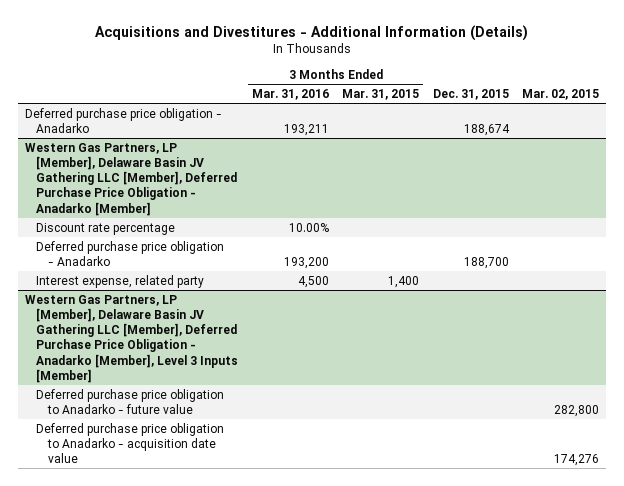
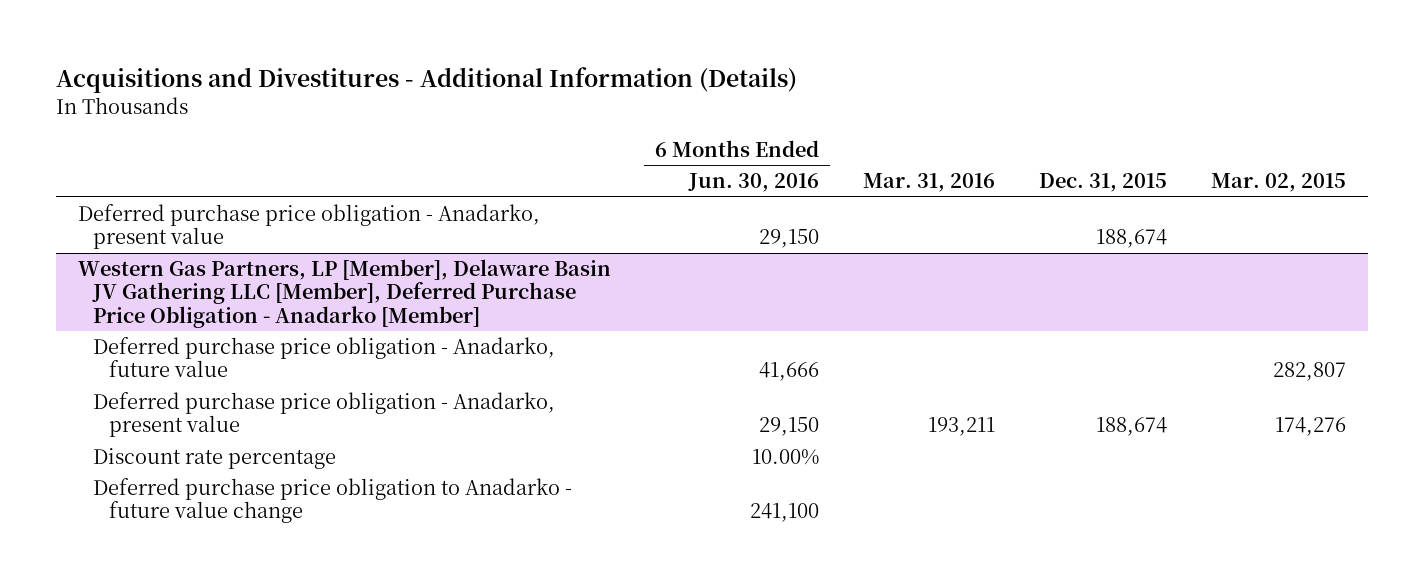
- | 3 Months Ended Mar. 31, 2016 | 3 Months Ended Mar. 31, 2015 | Dec. 31, 2015 | Mar. 02, 2015
+ | 6 Months Ended Jun. 30, 2016 | Mar. 31, 2016 | Dec. 31, 2015 | Mar. 02, 2015
- Deferred purchase price obligation - Anadarko | 193,211 | | 188,674 |
+ Deferred purchase price obligation - Anadarko, present value | 29,150 | | 188,674 |
@ Western Gas Partners, LP [Member], Delaware Basin JV Gathering LLC [Member], Deferred Purchase Price Obligation - Anadarko [Member]
+ Deferred purchase price obligation - Anadarko, future value | 41,666 | | | 282,807
+ Deferred purchase price obligation - Anadarko, present value | 29,150 | 193,211 | 188,674 | 174,276
- Deferred purchase price obligation - Anadarko | 193,200 | | 188,700 |
- Interest expense, related party | 4,500 | 1,400 | |
- Western Gas Partners, LP [Member], Delaware Basin JV Gathering LLC [Member], Deferred Purchase Price Obligation - Anadarko [Member], Level 3 Inputs [Member]
- Deferred purchase price obligation to Anadarko - future value | | | | 282,800
- Deferred purchase price obligation to Anadarko - acquisition date value | | | | 174,276
@ Western Gas Partners, LP [Member], Delaware Basin JV Gathering LLC [Member], Deferred Purchase Price Obligation - Anadarko [Member]
+ Deferred purchase price obligation to Anadarko - future value change | 241,100 | | |

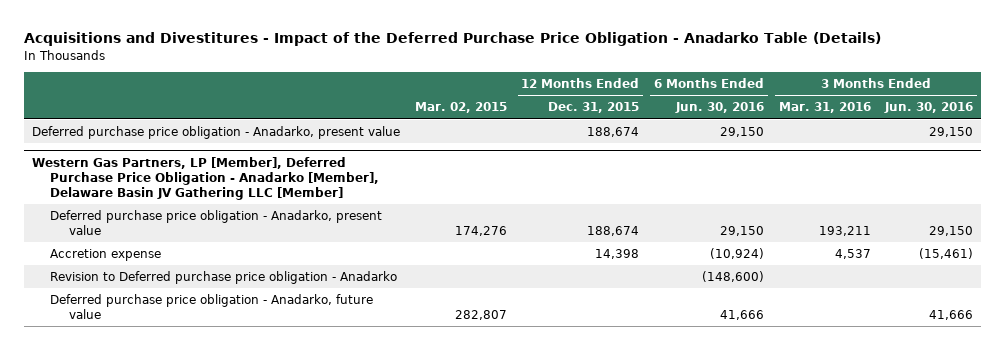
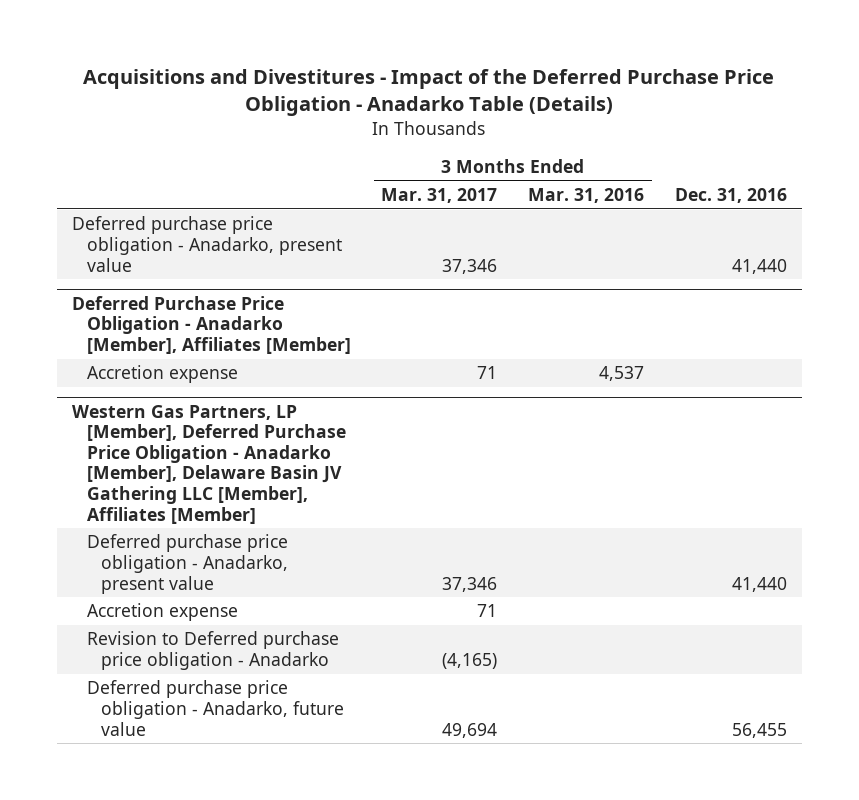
- | Mar. 02, 2015 | 12 Months Ended Dec. 31, 2015 | 6 Months Ended Jun. 30, 2016 | 3 Months Ended Mar. 31, 2016 | 3 Months Ended Jun. 30, 2016
+ | 3 Months Ended Mar. 31, 2017 | 3 Months Ended Mar. 31, 2016 | Dec. 31, 2016
- Western Gas Partners, LP [Member], Deferred Purchase Price Obligation - Anadarko [Member], Delaware Basin JV Gathering LLC [Member]
- Deferred purchase price obligation - Anadarko, present value | 174,276 | 188,674 | 29,150 | 193,211 | 29,150
+ Deferred Purchase Price Obligation - Anadarko [Member], Affiliates [Member]
- Revision to Deferred purchase price obligation - Anadarko | | | (148,600) | |
- Deferred purchase price obligation - Anadarko, future value | 282,807 | | 41,666 | | 41,666
+ Western Gas Partners, LP [Member], Deferred Purchase Price Obligation - Anadarko [Member], Delaware Basin JV Gathering LLC [Member], Affiliates [Member]
+ Deferred purchase price obligation - Anadarko, present value | 37,346 | | 41,440
+ Accretion expense | 71 | |
+ Revision to Deferred purchase price obligation - Anadarko | (4,165) | |
+ Deferred purchase price obligation - Anadarko, future value | 49,694 | | 56,455

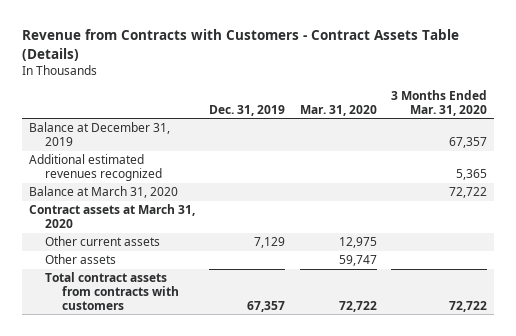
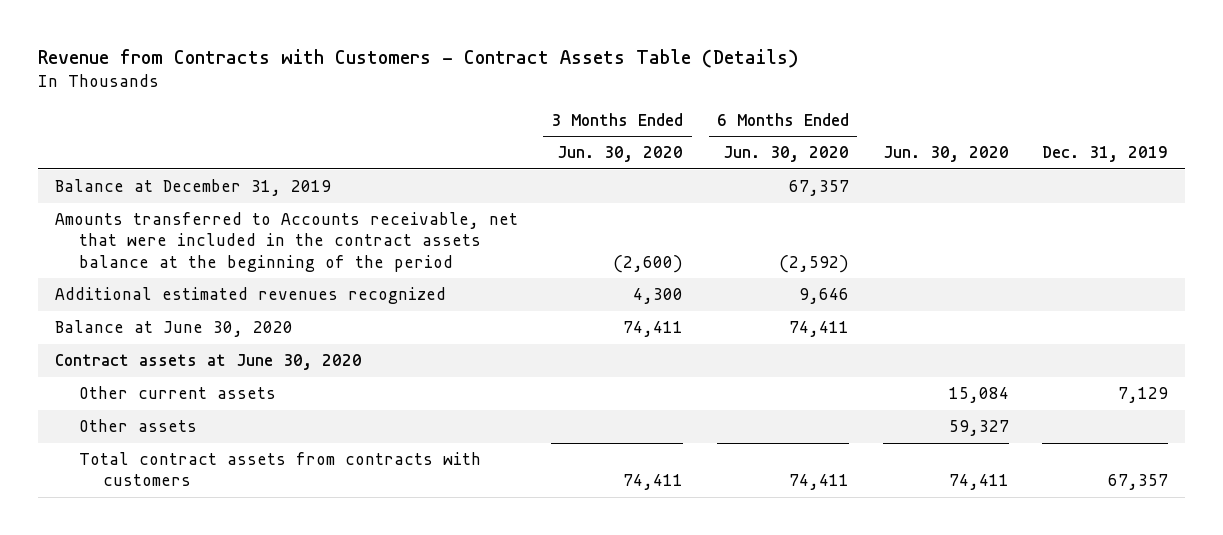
- | Dec. 31, 2019 | Mar. 31, 2020 | 3 Months Ended Mar. 31, 2020
+ | 3 Months Ended Jun. 30, 2020 | 6 Months Ended Jun. 30, 2020 | Jun. 30, 2020 | Dec. 31, 2019
+ Amounts transferred to Accounts receivable, net that were included in the contract assets balance at the beginning of the period | (2,600) | (2,592) | |
- Balance at March 31, 2020 | | | 72,722
- Contract assets at March 31, 2020
+ Balance at June 30, 2020 | 74,411 | 74,411 | |
+ Contract assets at June 30, 2020

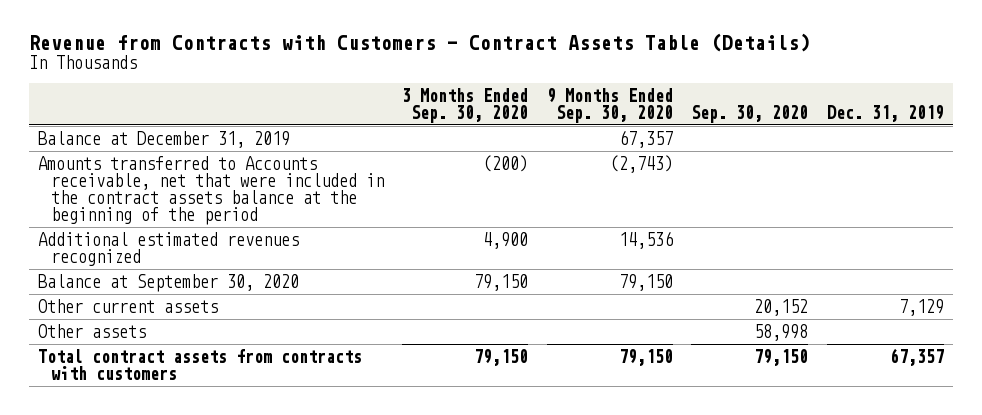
- | 3 Months Ended Jun. 30, 2020 | 6 Months Ended Jun. 30, 2020 | Jun. 30, 2020 | Dec. 31, 2019
+ | 3 Months Ended Sep. 30, 2020 | 9 Months Ended Sep. 30, 2020 | Sep. 30, 2020 | Dec. 31, 2019
- Balance at June 30, 2020 | 74,411 | 74,411 | |
- Contract assets at June 30, 2020
+ Balance at September 30, 2020 | 79,150 | 79,150 | |

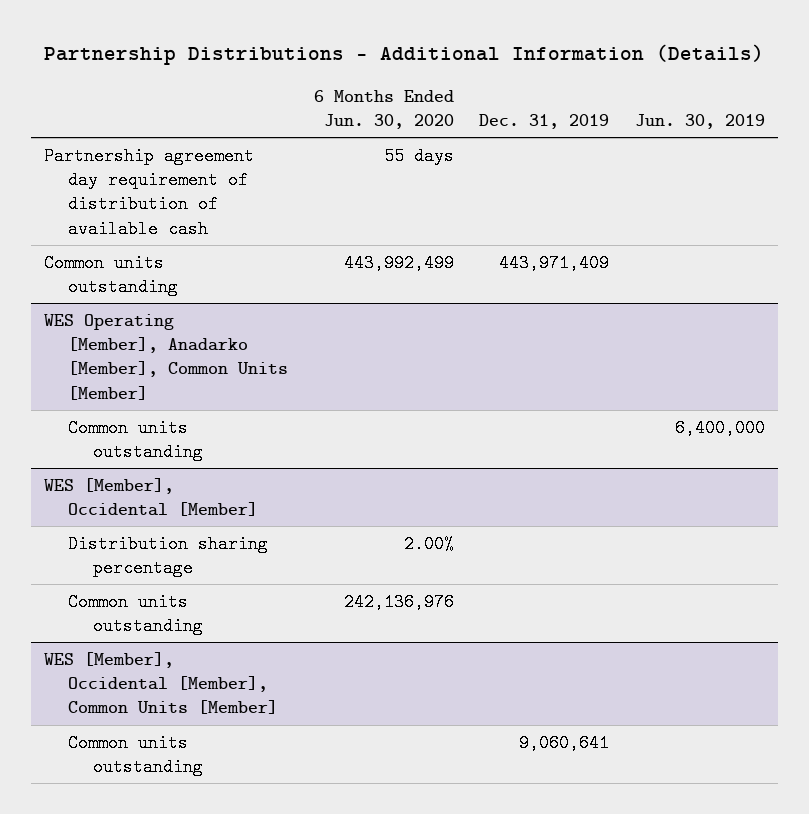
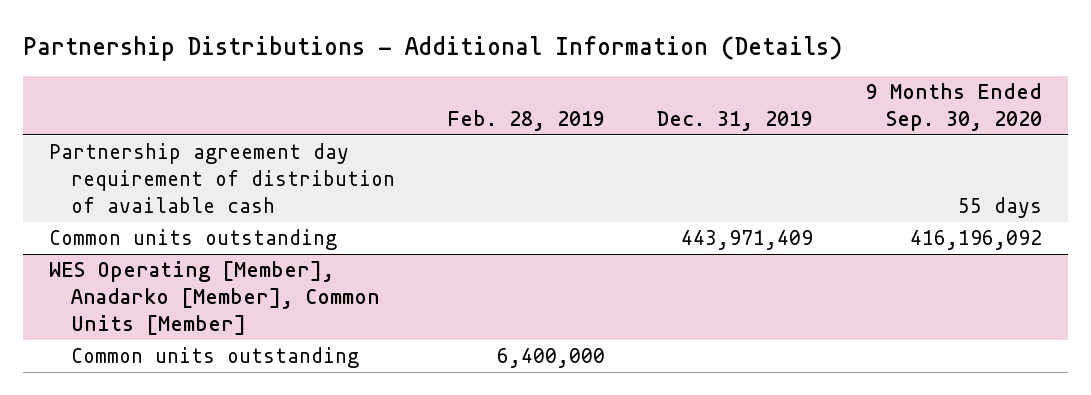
- | 6 Months Ended Jun. 30, 2020 | Dec. 31, 2019 | Jun. 30, 2019
+ | Feb. 28, 2019 | Dec. 31, 2019 | 9 Months Ended Sep. 30, 2020
- WES [Member], Occidental [Member]
- Distribution sharing percentage | 2.00% | |
- Common units outstanding | 242,136,976 | |
- WES [Member], Occidental [Member], Common Units [Member]
- Common units outstanding | | 9,060,641 |

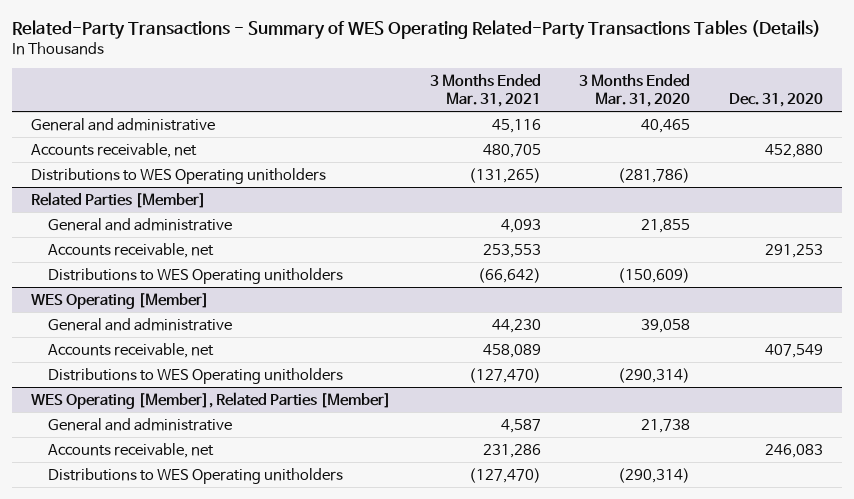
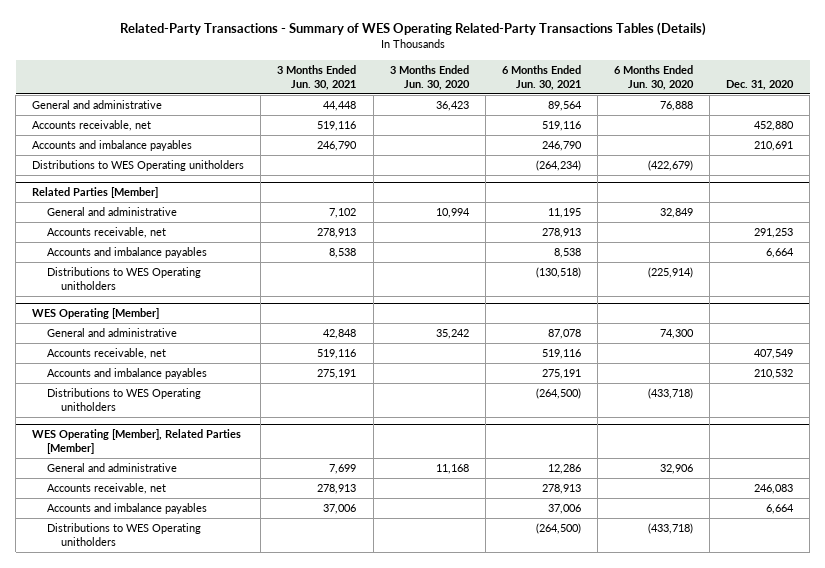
- | 3 Months Ended Mar. 31, 2021 | 3 Months Ended Mar. 31, 2020 | Dec. 31, 2020
+ | 3 Months Ended Jun. 30, 2021 | 3 Months Ended Jun. 30, 2020 | 6 Months Ended Jun. 30, 2021 | 6 Months Ended Jun. 30, 2020 | Dec. 31, 2020
+ Accounts and imbalance payables | 246,790 | | 246,790 | | 210,691
@ Related Parties [Member]
+ Accounts and imbalance payables | 8,538 | | 8,538 | | 6,664
@ WES Operating [Member]
+ Accounts and imbalance payables | 275,191 | | 275,191 | | 210,532
@ WES Operating [Member], Related Parties [Member]
+ Accounts and imbalance payables | 37,006 | | 37,006 | | 6,664

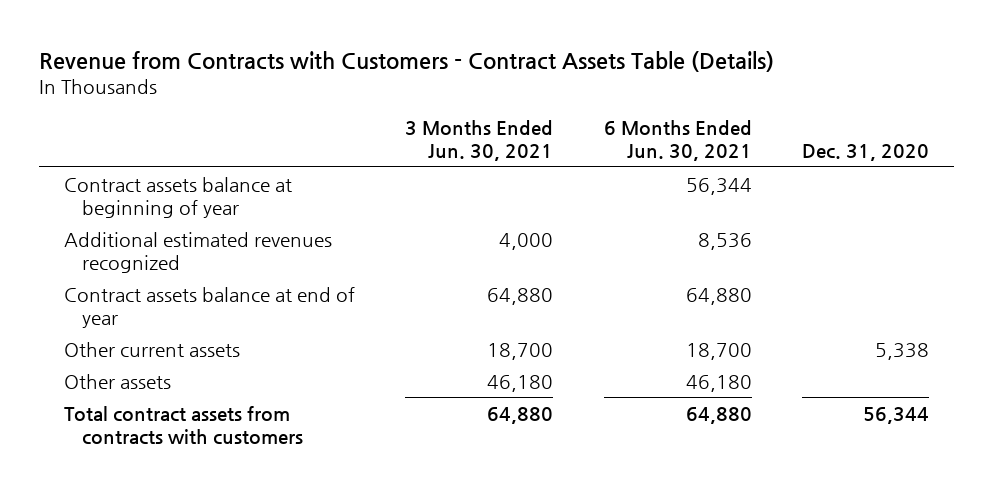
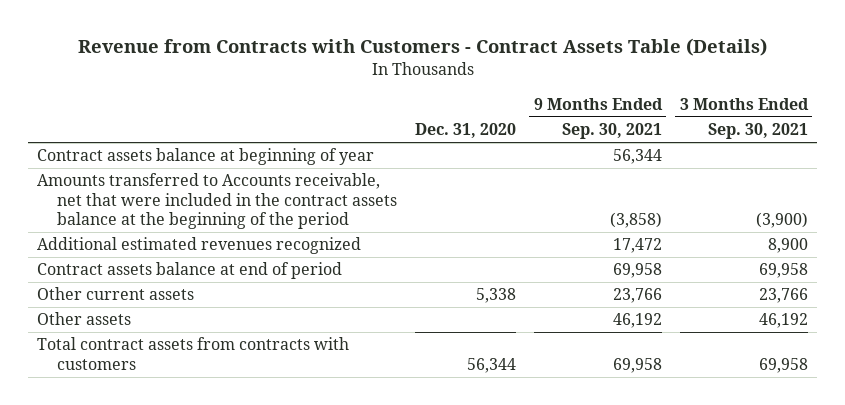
- | 3 Months Ended Jun. 30, 2021 | 6 Months Ended Jun. 30, 2021 | Dec. 31, 2020
+ | Dec. 31, 2020 | 9 Months Ended Sep. 30, 2021 | 3 Months Ended Sep. 30, 2021
+ Amounts transferred to Accounts receivable, net that were included in the contract assets balance at the beginning of the period | | (3,858) | (3,900)
- Contract assets balance at end of year | 64,880 | 64,880 |
+ Contract assets balance at end of period | | 69,958 | 69,958

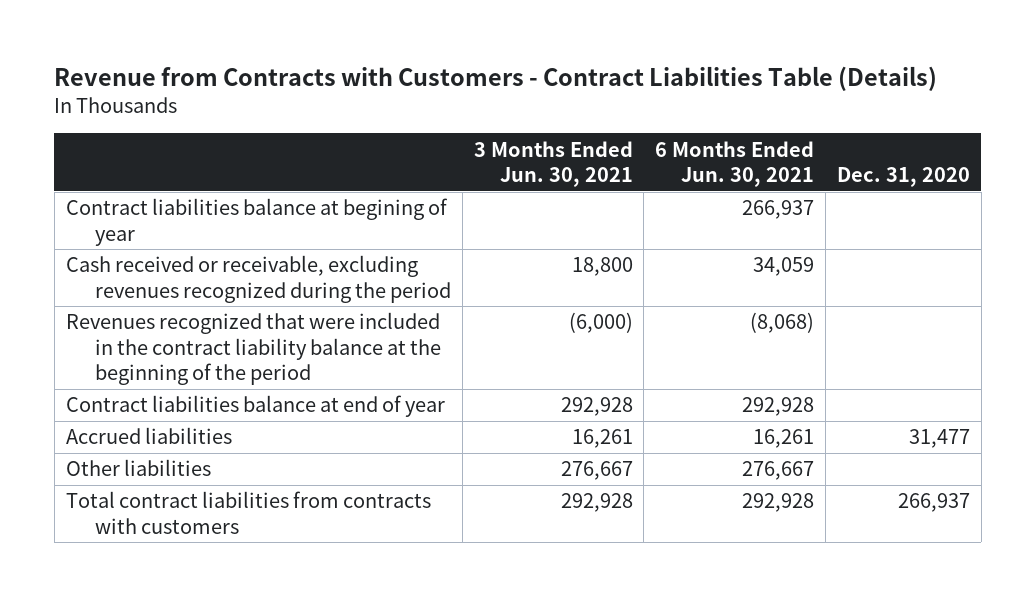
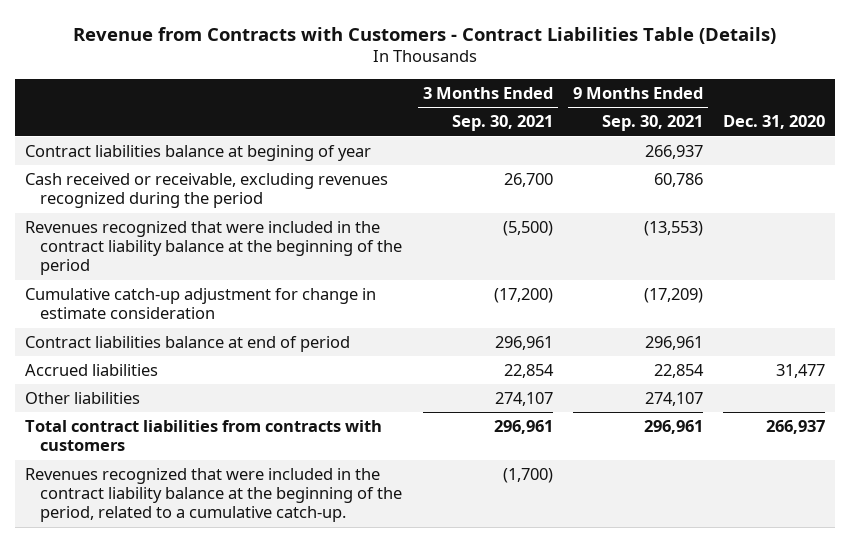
- | 3 Months Ended Jun. 30, 2021 | 6 Months Ended Jun. 30, 2021 | Dec. 31, 2020
+ | 3 Months Ended Sep. 30, 2021 | 9 Months Ended Sep. 30, 2021 | Dec. 31, 2020
- Contract liabilities balance at end of year | 292,928 | 292,928 |
+ Cumulative catch-up adjustment for change in estimate consideration | (17,200) | (17,209) |
+ Contract liabilities balance at end of period | 296,961 | 296,961 |
+ Revenues recognized that were included in the contract liability balance at the beginning of the period, related to a cumulative catch-up. | (1,700) | |

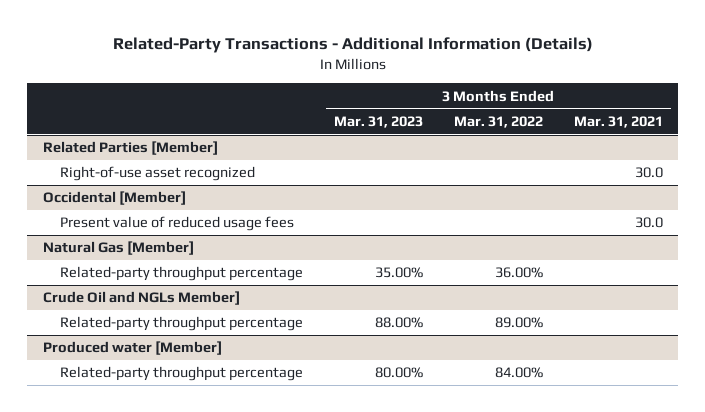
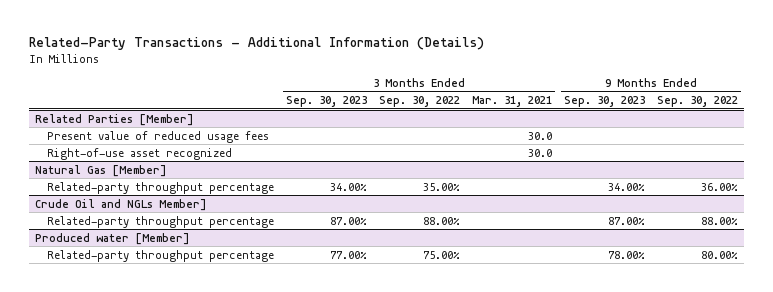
- | 3 Months Ended Mar. 31, 2023 | 3 Months Ended Mar. 31, 2022 | 3 Months Ended Mar. 31, 2021
+ | 3 Months Ended Sep. 30, 2023 | 3 Months Ended Sep. 30, 2022 | 3 Months Ended Mar. 31, 2021 | 9 Months Ended Sep. 30, 2023 | 9 Months Ended Sep. 30, 2022
@ Related Parties [Member]
+ Present value of reduced usage fees | | | 30.0 | |
- Occidental [Member]
- Present value of reduced usage fees | | | 30.0

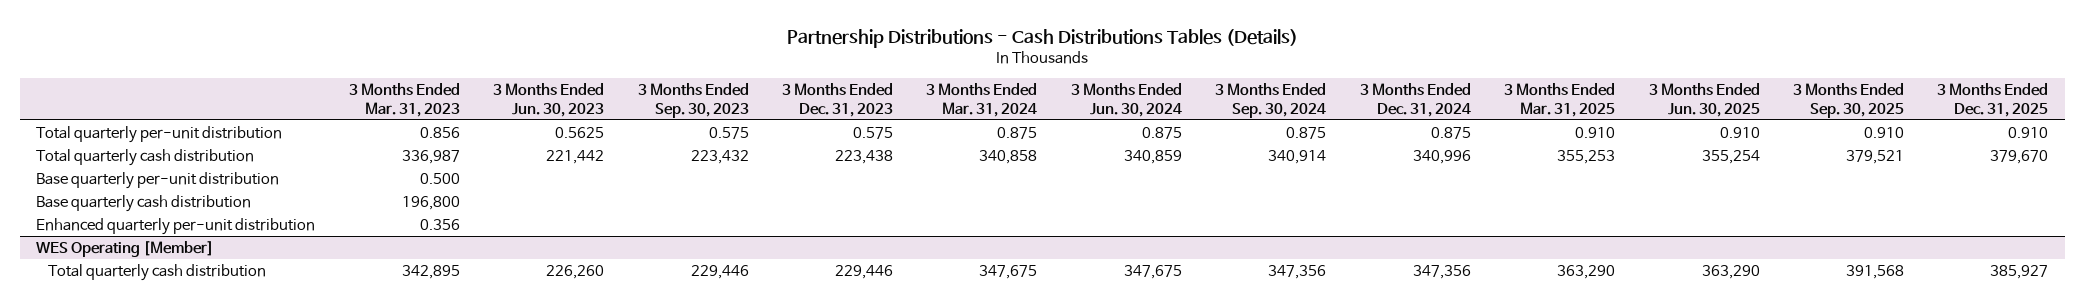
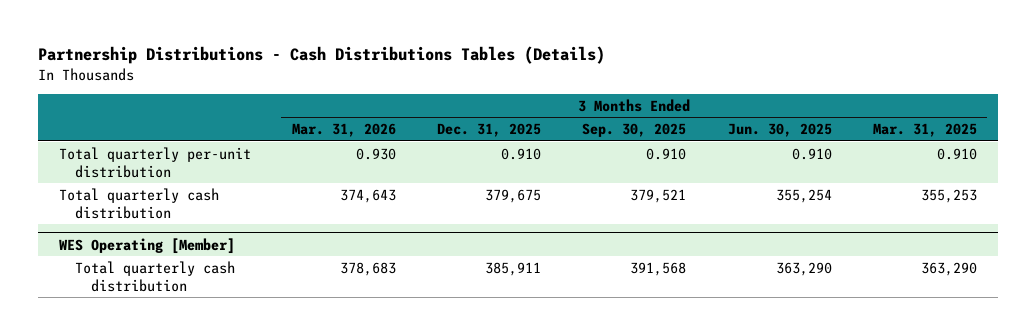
- | 3 Months Ended Mar. 31, 2023 | 3 Months Ended Jun. 30, 2023 | 3 Months Ended Sep. 30, 2023 | 3 Months Ended Dec. 31, 2023 | 3 Months Ended Mar. 31, 2024 | 3 Months Ended Jun. 30, 2024 | 3 Months Ended Sep. 30, 2024 | 3 Months Ended Dec. 31, 2024 | 3 Months Ended Mar. 31, 2025 | 3 Months Ended Jun. 30, 2025 | 3 Months Ended Sep. 30, 2025 | 3 Months Ended Dec. 31, 2025
+ | 3 Months Ended Mar. 31, 2026 | 3 Months Ended Dec. 31, 2025 | 3 Months Ended Sep. 30, 2025 | 3 Months Ended Jun. 30, 2025 | 3 Months Ended Mar. 31, 2025
- Total quarterly cash distribution | 336,987 | 221,442 | 223,432 | 223,438 | 340,858 | 340,859 | 340,914 | 340,996 | 355,253 | 355,254 | 379,521 | 379,670
- Base quarterly per-unit distribution | 0.500 | | | | | | | | | | |
- Base quarterly cash distribution | 196,800 | | | | | | | | | | |
- Enhanced quarterly per-unit distribution | 0.356 | | | | | | | | | | |
+ Total quarterly cash distribution | 374,643 | 379,675 | 379,521 | 355,254 | 355,253
@ WES Operating [Member]
- Total quarterly cash distribution | 342,895 | 226,260 | 229,446 | 229,446 | 347,675 | 347,675 | 347,356 | 347,356 | 363,290 | 363,290 | 391,568 | 385,927
+ Total quarterly cash distribution | 378,683 | 385,911 | 391,568 | 363,290 | 363,290

